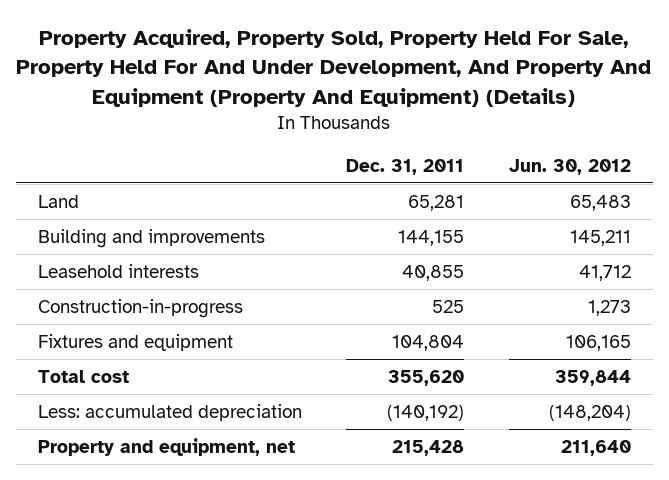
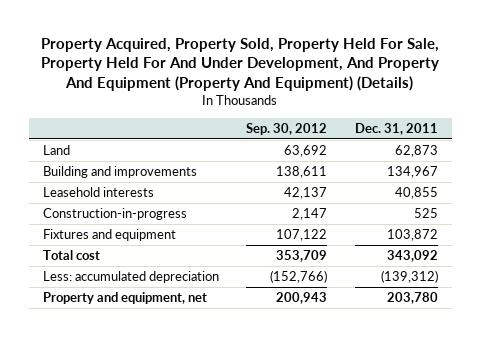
- | Dec. 31, 2011 | Jun. 30, 2012
+ | Sep. 30, 2012 | Dec. 31, 2011
- Land | 65,281 | 65,483
- Building and improvements | 144,155 | 145,211
+ Land | 63,692 | 62,873
+ Building and improvements | 138,611 | 134,967
- Fixtures and equipment | 104,804 | 106,165
- Total cost | 355,620 | 359,844
- Less: accumulated depreciation | (140,192) | (148,204)
- Property and equipment, net | 215,428 | 211,640
+ Fixtures and equipment | 107,122 | 103,872
+ Total cost | 353,709 | 343,092
+ Less: accumulated depreciation | (152,766) | (139,312)
+ Property and equipment, net | 200,943 | 203,780

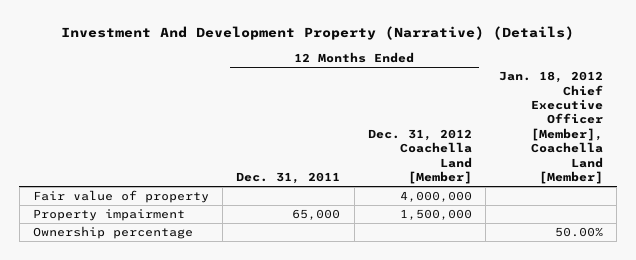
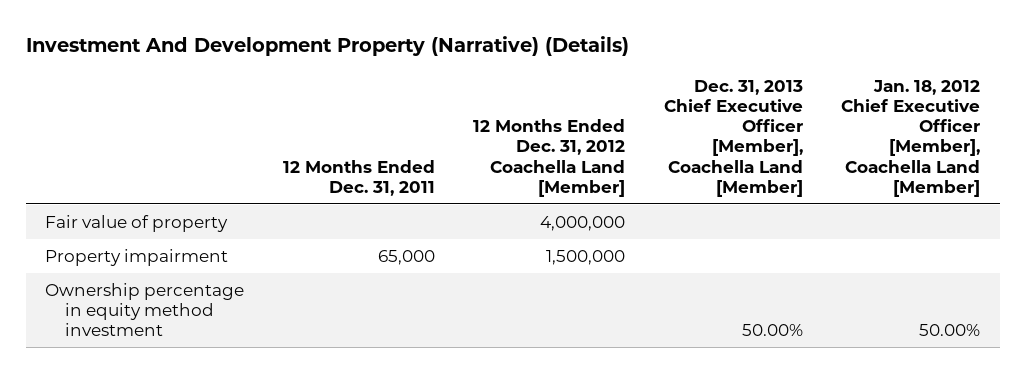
- | 12 Months Ended Dec. 31, 2011 | 12 Months Ended Dec. 31, 2012 Coachella Land [Member] | Jan. 18, 2012 Chief Executive Officer [Member], Coachella Land [Member]
+ | 12 Months Ended Dec. 31, 2011 | 12 Months Ended Dec. 31, 2012 Coachella Land [Member] | Dec. 31, 2013 Chief Executive Officer [Member], Coachella Land [Member] | Jan. 18, 2012 Chief Executive Officer [Member], Coachella Land [Member]
- Ownership percentage | | | 50.00%
+ Ownership percentage in equity method investment | | | 50.00% | 50.00%

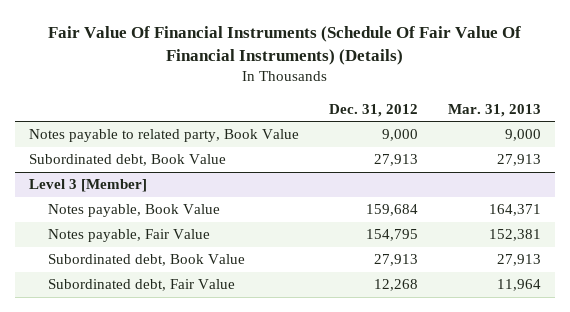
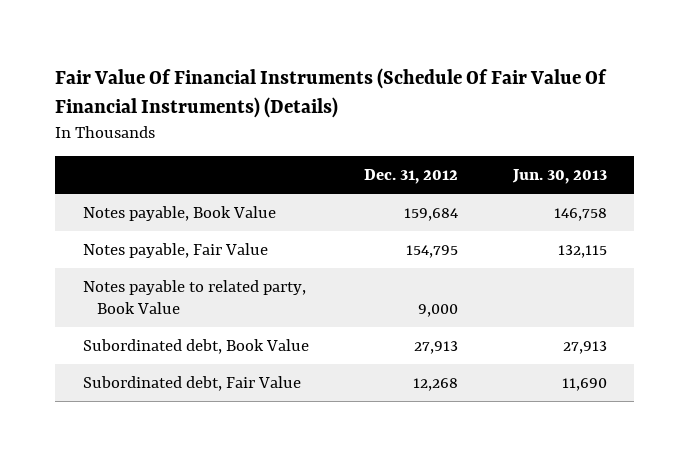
- | Dec. 31, 2012 | Mar. 31, 2013
+ | Dec. 31, 2012 | Jun. 30, 2013
- Subordinated debt, Book Value | 27,913 | 27,913
- Level 3 [Member]
moved down: Notes payable to related party, Book Value | 9,000 |

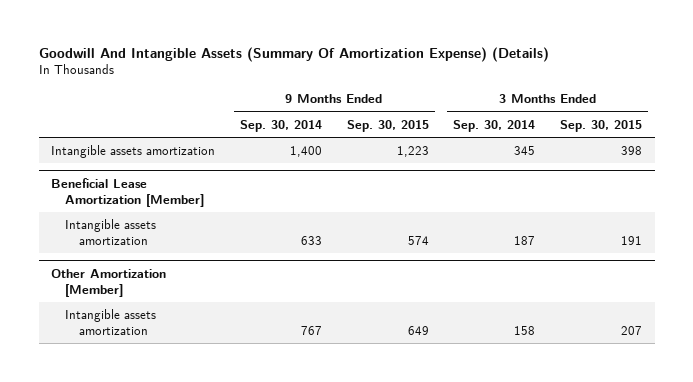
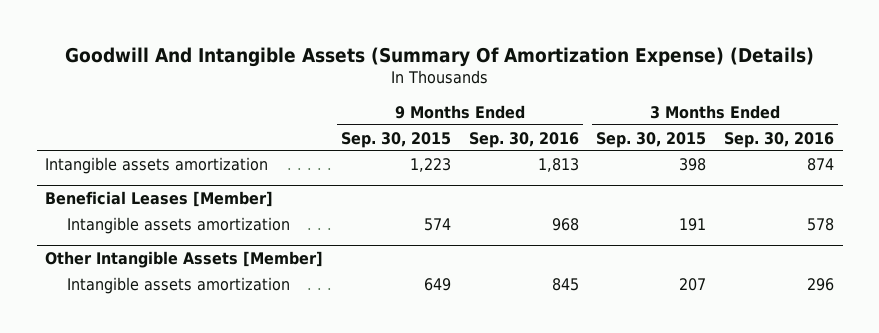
- | 9 Months Ended Sep. 30, 2014 | 9 Months Ended Sep. 30, 2015 | 3 Months Ended Sep. 30, 2014 | 3 Months Ended Sep. 30, 2015
+ | 9 Months Ended Sep. 30, 2015 | 9 Months Ended Sep. 30, 2016 | 3 Months Ended Sep. 30, 2015 | 3 Months Ended Sep. 30, 2016
- Beneficial Lease Amortization [Member]
+ Beneficial Leases [Member]
- Other Amortization [Member]
+ Other Intangible Assets [Member]

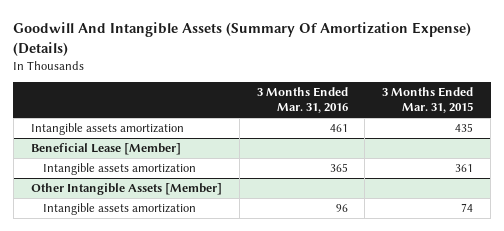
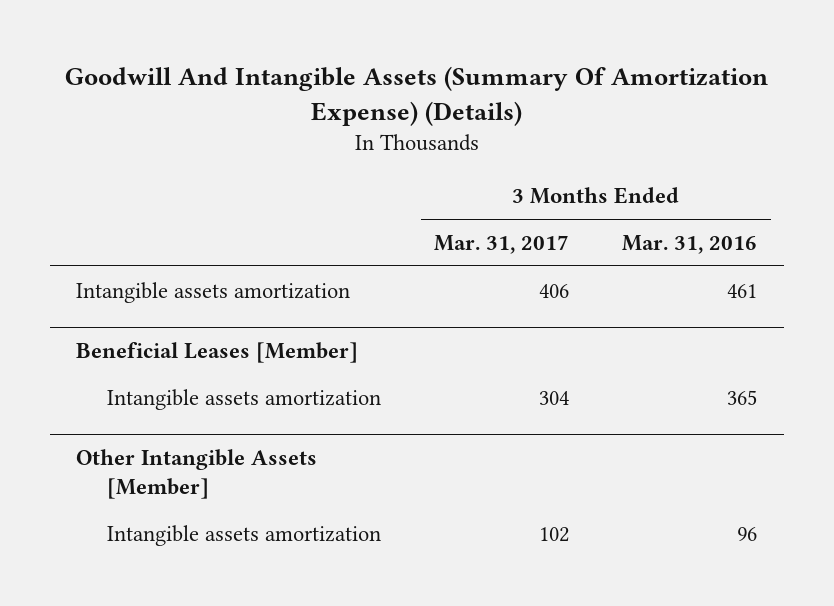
- | 3 Months Ended Mar. 31, 2016 | 3 Months Ended Mar. 31, 2015
+ | 3 Months Ended Mar. 31, 2017 | 3 Months Ended Mar. 31, 2016
- Beneficial Lease [Member]
+ Beneficial Leases [Member]

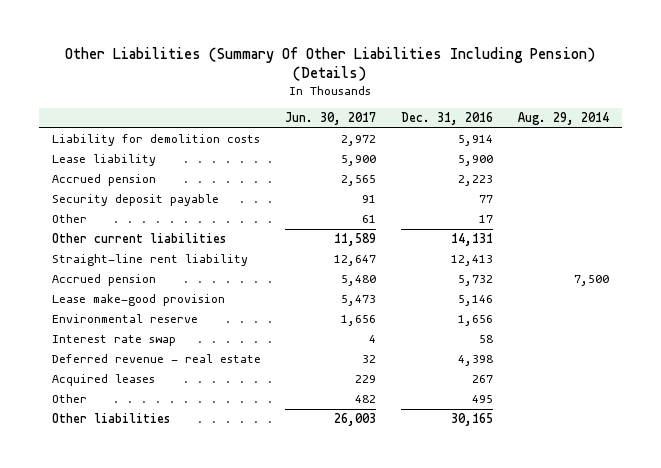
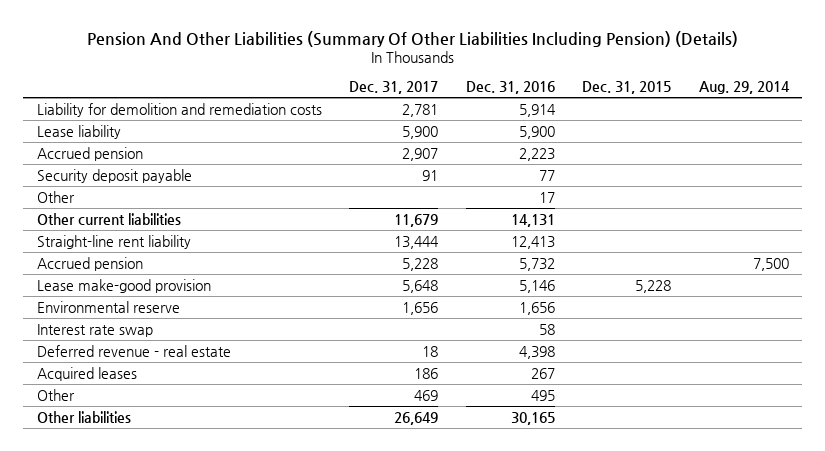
- Other Liabilities (Summary Of Other Liabilities Including Pension) (Details)
+ Pension And Other Liabilities (Summary Of Other Liabilities Including Pension) (Details)
- | Jun. 30, 2017 | Dec. 31, 2016 | Aug. 29, 2014
+ | Dec. 31, 2017 | Dec. 31, 2016 | Dec. 31, 2015 | Aug. 29, 2014
- Liability for demolition costs | 2,972 | 5,914 |
+ Liability for demolition and remediation costs | 2,781 | 5,914 | |

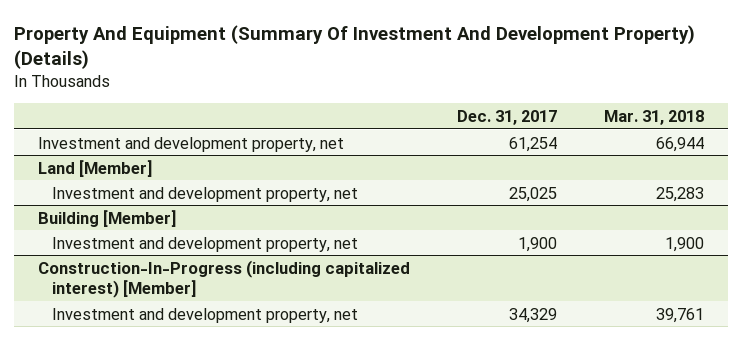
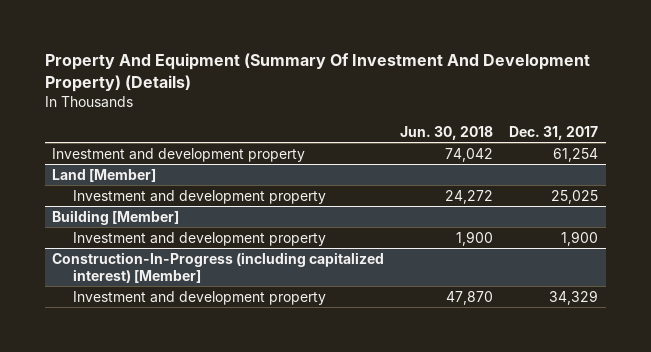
- | Dec. 31, 2017 | Mar. 31, 2018
+ | Jun. 30, 2018 | Dec. 31, 2017
- Investment and development property, net | 61,254 | 66,944
+ Investment and development property | 74,042 | 61,254
@ Land [Member]
- Investment and development property, net | 25,025 | 25,283
+ Investment and development property | 24,272 | 25,025
@ Building [Member]
- Investment and development property, net | 1,900 | 1,900
+ Investment and development property | 1,900 | 1,900
@ Construction-In-Progress (including capitalized interest) [Member]
- Investment and development property, net | 34,329 | 39,761
+ Investment and development property | 47,870 | 34,329

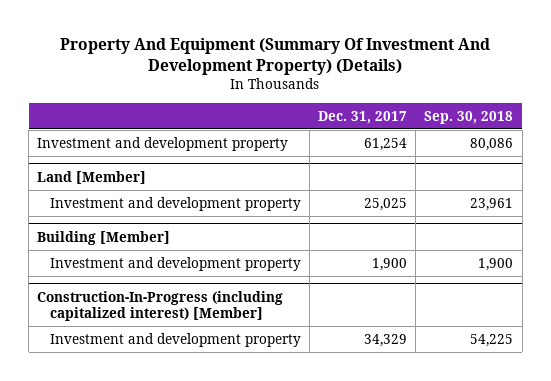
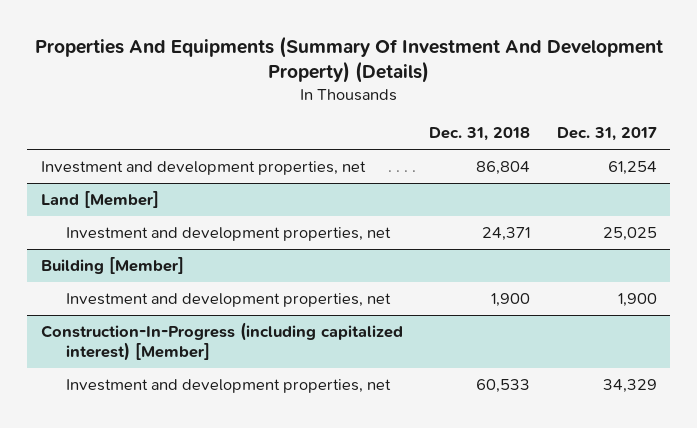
- Property And Equipment (Summary Of Investment And Development Property) (Details)
+ Properties And Equipments (Summary Of Investment And Development Property) (Details)
- | Dec. 31, 2017 | Sep. 30, 2018
+ | Dec. 31, 2018 | Dec. 31, 2017
- Investment and development property | 61,254 | 80,086
+ Investment and development properties, net | 86,804 | 61,254
@ Land [Member]
- Investment and development property | 25,025 | 23,961
+ Investment and development properties, net | 24,371 | 25,025
@ Building [Member]
- Investment and development property | 1,900 | 1,900
+ Investment and development properties, net | 1,900 | 1,900
@ Construction-In-Progress (including capitalized interest) [Member]
- Investment and development property | 34,329 | 54,225
+ Investment and development properties, net | 60,533 | 34,329

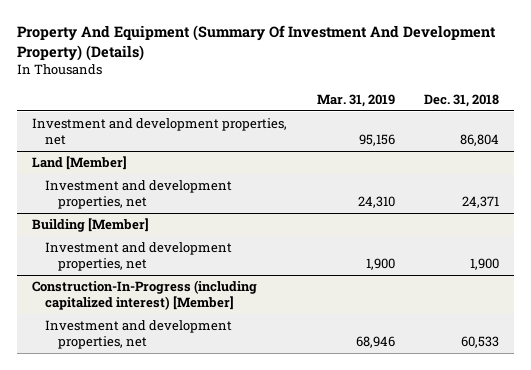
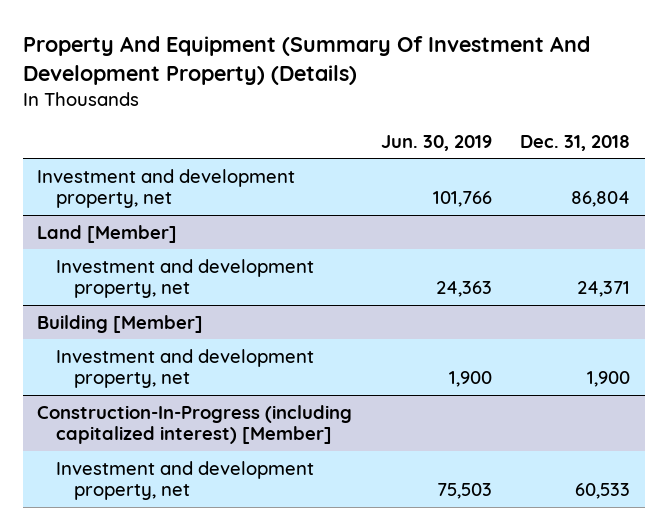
- | Mar. 31, 2019 | Dec. 31, 2018
+ | Jun. 30, 2019 | Dec. 31, 2018
- Investment and development properties, net | 95,156 | 86,804
+ Investment and development property, net | 101,766 | 86,804
@ Land [Member]
- Investment and development properties, net | 24,310 | 24,371
+ Investment and development property, net | 24,363 | 24,371
@ Building [Member]
- Investment and development properties, net | 1,900 | 1,900
+ Investment and development property, net | 1,900 | 1,900
@ Construction-In-Progress (including capitalized interest) [Member]
- Investment and development properties, net | 68,946 | 60,533
+ Investment and development property, net | 75,503 | 60,533

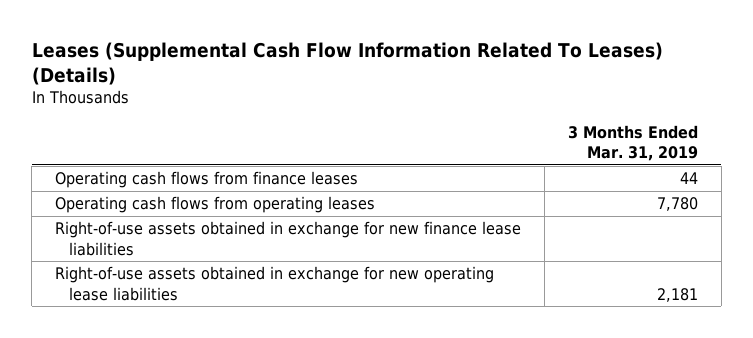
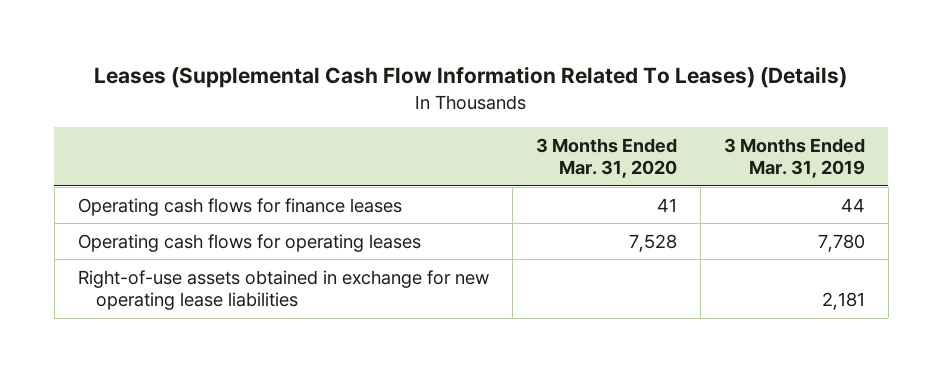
- | 3 Months Ended Mar. 31, 2019
+ | 3 Months Ended Mar. 31, 2020 | 3 Months Ended Mar. 31, 2019
- Operating cash flows from finance leases | 44
- Operating cash flows from operating leases | 7,780
- Right-of-use assets obtained in exchange for new finance lease liabilities
+ Operating cash flows for finance leases | 41 | 44
+ Operating cash flows for operating leases | 7,528 | 7,780

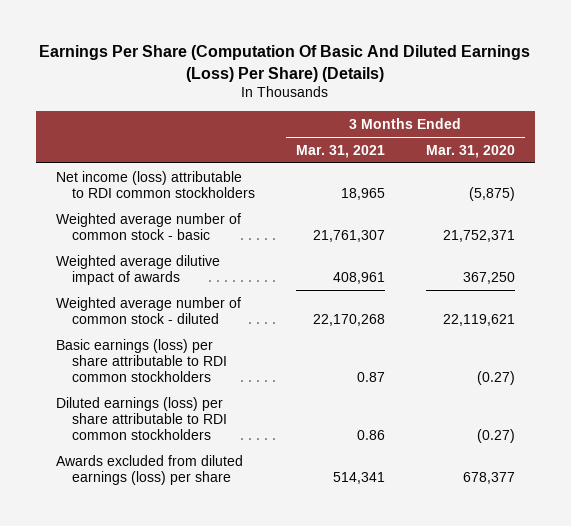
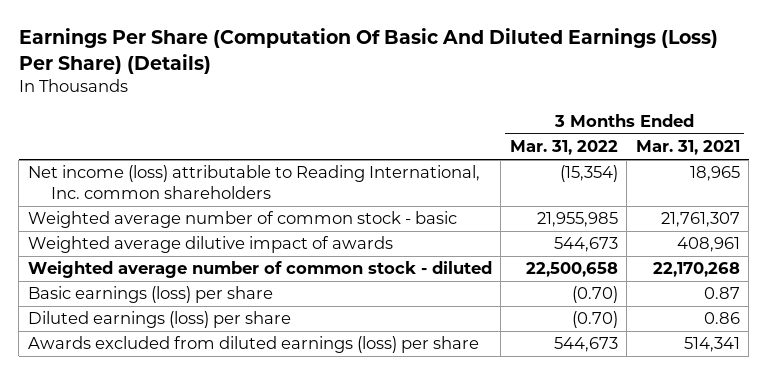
- | 3 Months Ended Mar. 31, 2021 | 3 Months Ended Mar. 31, 2020
+ | 3 Months Ended Mar. 31, 2022 | 3 Months Ended Mar. 31, 2021
- Net income (loss) attributable to RDI common stockholders | 18,965 | (5,875)
+ Net income (loss) attributable to Reading International, Inc. common shareholders | (15,354) | 18,965
- Basic earnings (loss) per share attributable to RDI common stockholders | 0.87 | (0.27)
- Diluted earnings (loss) per share attributable to RDI common stockholders | 0.86 | (0.27)
+ Basic earnings (loss) per share | (0.70) | 0.87
+ Diluted earnings (loss) per share | (0.70) | 0.86

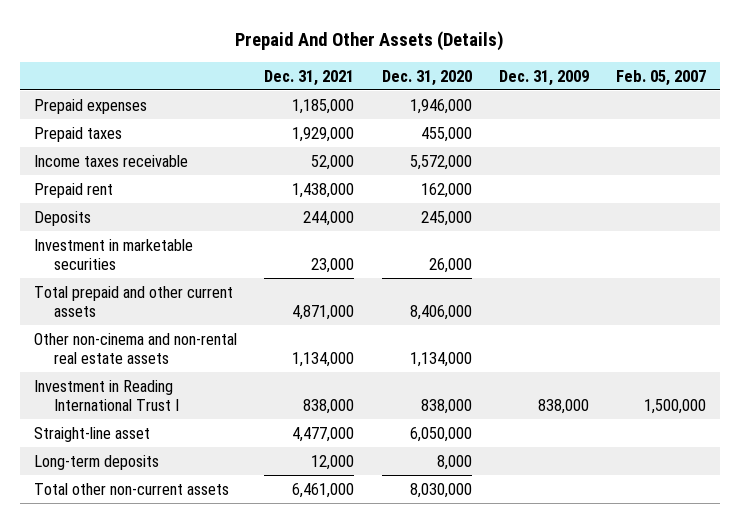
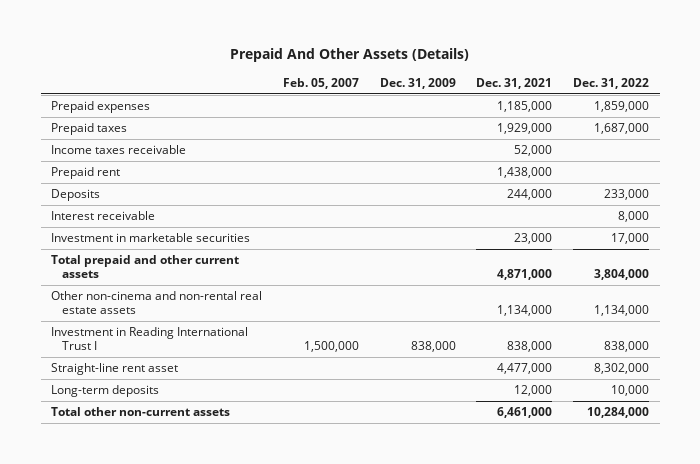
- | Dec. 31, 2021 | Dec. 31, 2020 | Dec. 31, 2009 | Feb. 05, 2007
+ | Feb. 05, 2007 | Dec. 31, 2009 | Dec. 31, 2021 | Dec. 31, 2022
+ Interest receivable | | | | 8,000
- Straight-line asset | 4,477,000 | 6,050,000 | |
+ Straight-line rent asset | | | 4,477,000 | 8,302,000

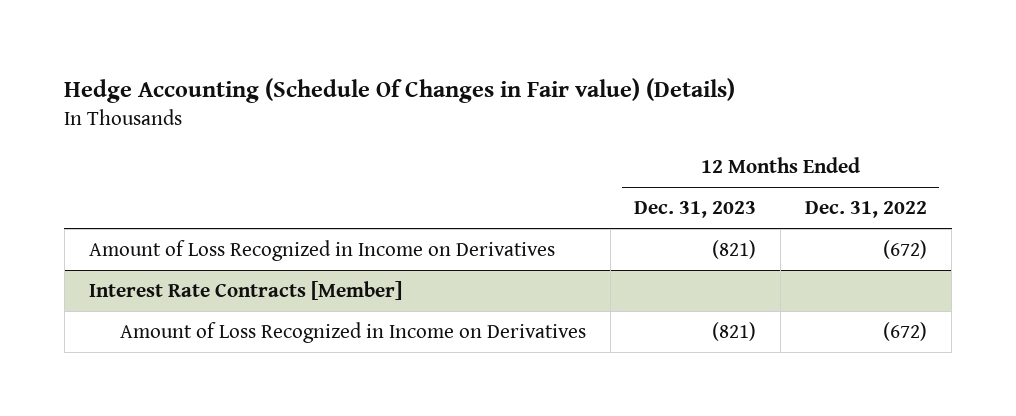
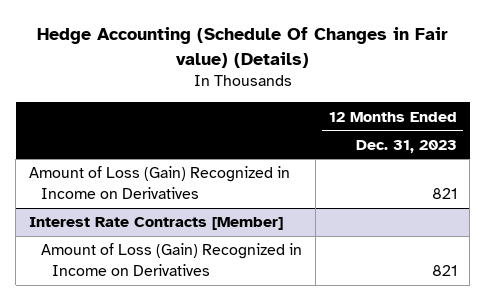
- | 12 Months Ended Dec. 31, 2023 | 12 Months Ended Dec. 31, 2022
+ | 12 Months Ended Dec. 31, 2023
- Amount of Loss Recognized in Income on Derivatives | (821) | (672)
+ Amount of Loss (Gain) Recognized in Income on Derivatives | 821
@ Interest Rate Contracts [Member]
- Amount of Loss Recognized in Income on Derivatives | (821) | (672)
+ Amount of Loss (Gain) Recognized in Income on Derivatives | 821

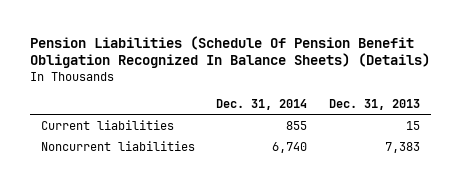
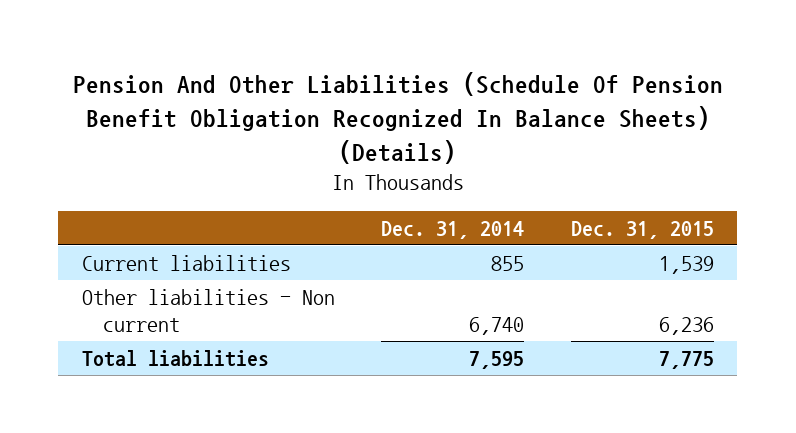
- Pension Liabilities (Schedule Of Pension Benefit Obligation Recognized In Balance Sheets) (Details)
+ Pension And Other Liabilities (Schedule Of Pension Benefit Obligation Recognized In Balance Sheets) (Details)
- | Dec. 31, 2014 | Dec. 31, 2013
+ | Dec. 31, 2014 | Dec. 31, 2015
- Noncurrent liabilities | 6,740 | 7,383
+ Other liabilities - Non current | 6,740 | 6,236
+ Total liabilities | 7,595 | 7,775

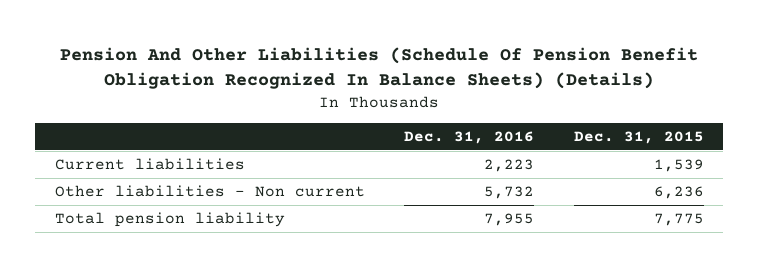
- | Dec. 31, 2014 | Dec. 31, 2015
+ | Dec. 31, 2016 | Dec. 31, 2015
- Total liabilities | 7,595 | 7,775
+ Total pension liability | 7,955 | 7,775

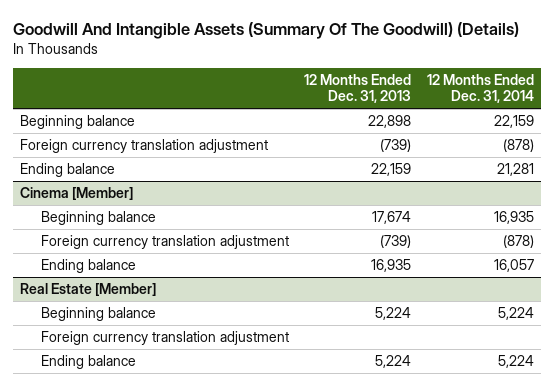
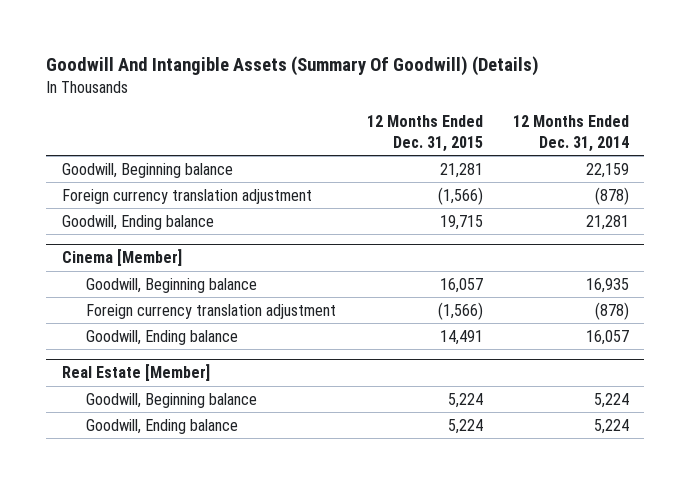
- Goodwill And Intangible Assets (Summary Of The Goodwill) (Details)
+ Goodwill And Intangible Assets (Summary Of Goodwill) (Details)
- | 12 Months Ended Dec. 31, 2013 | 12 Months Ended Dec. 31, 2014
+ | 12 Months Ended Dec. 31, 2015 | 12 Months Ended Dec. 31, 2014
- Beginning balance | 22,898 | 22,159
+ Goodwill, Beginning balance | 21,281 | 22,159
- Ending balance | 22,159 | 21,281
+ Goodwill, Ending balance | 19,715 | 21,281
@ Cinema [Member]
- Beginning balance | 17,674 | 16,935
+ Goodwill, Beginning balance | 16,057 | 16,935
- Ending balance | 16,935 | 16,057
+ Goodwill, Ending balance | 14,491 | 16,057
@ Real Estate [Member]
- Beginning balance | 5,224 | 5,224
- Foreign currency translation adjustment
- Ending balance | 5,224 | 5,224
+ Goodwill, Beginning balance | 5,224 | 5,224
+ Goodwill, Ending balance | 5,224 | 5,224

